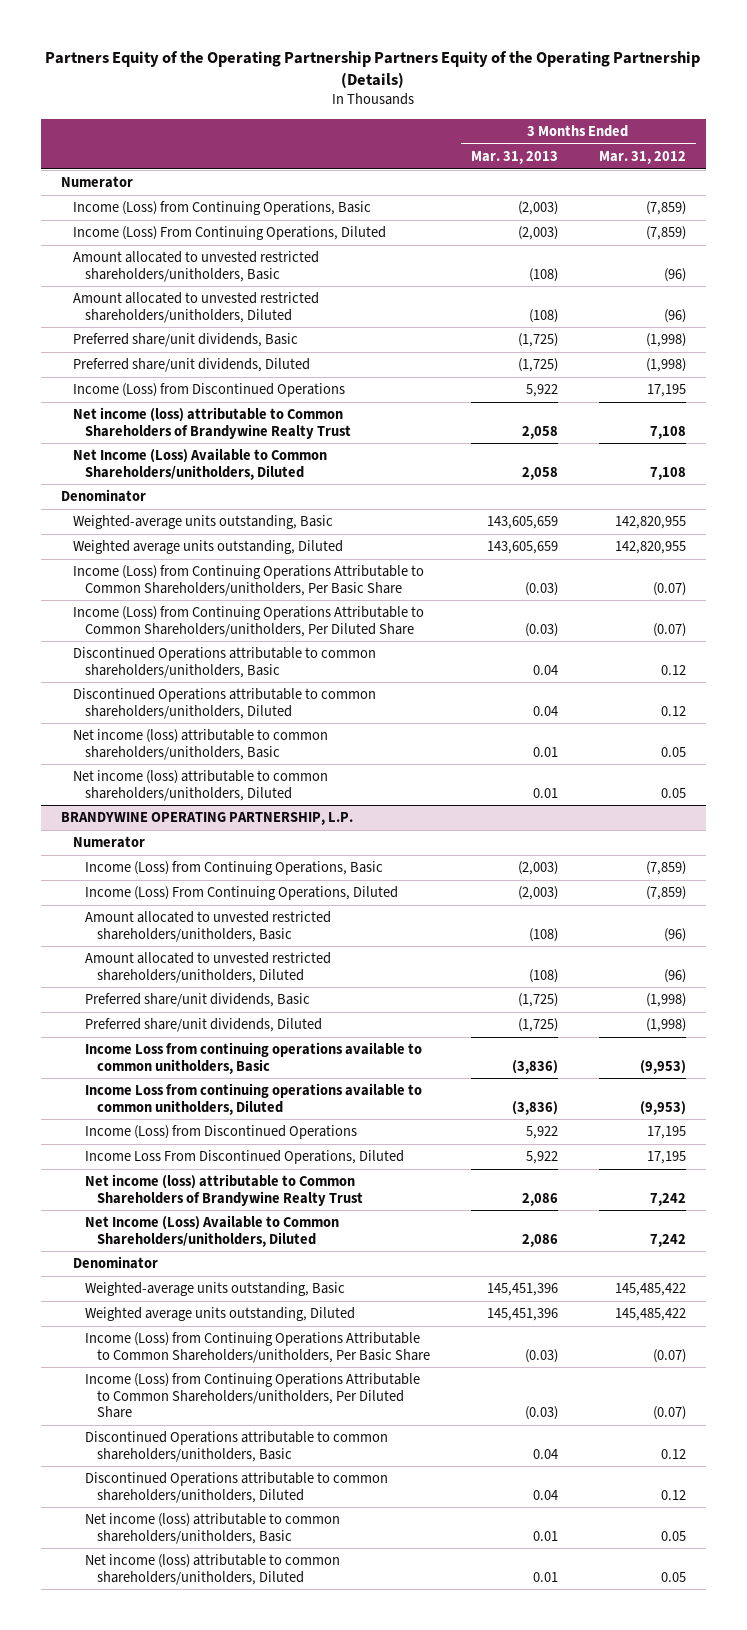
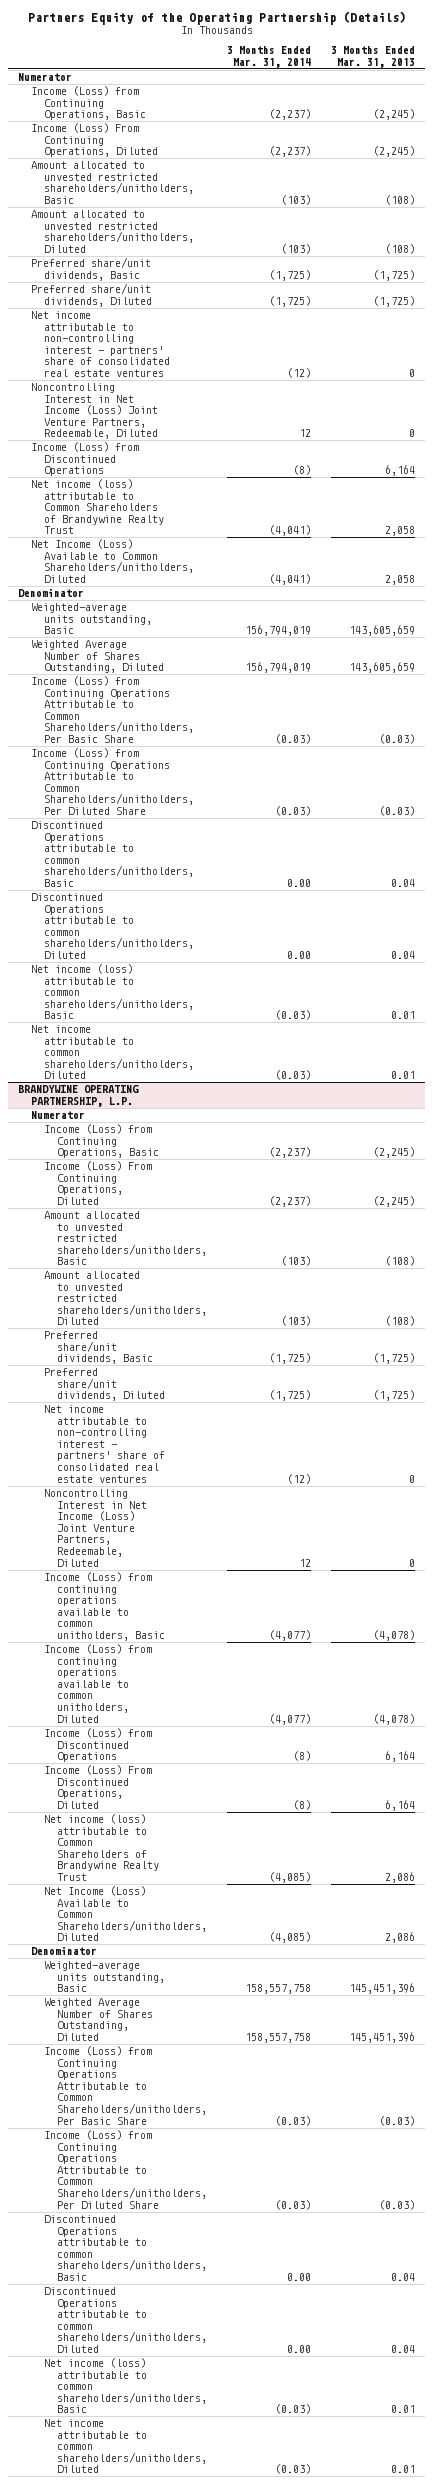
- Partners Equity of the Operating Partnership Partners Equity of the Operating Partnership (Details)
+ Partners Equity of the Operating Partnership (Details)
- | 3 Months Ended Mar. 31, 2013 | 3 Months Ended Mar. 31, 2012
+ | 3 Months Ended Mar. 31, 2014 | 3 Months Ended Mar. 31, 2013
- Income (Loss) from Continuing Operations, Basic | (2,003) | (7,859)
- Income (Loss) From Continuing Operations, Diluted | (2,003) | (7,859)
+ Income (Loss) from Continuing Operations, Basic | (2,237) | (2,245)
+ Income (Loss) From Continuing Operations, Diluted | (2,237) | (2,245)
- Income (Loss) from Discontinued Operations | 5,922 | 17,195
+ Net income attributable to non-controlling interest - partners' share of consolidated real estate ventures | (12) | 0
+ Noncontrolling Interest in Net Income (Loss) Joint Venture Partners, Redeemable, Diluted | 12 | 0
+ Income (Loss) from Discontinued Operations | (8) | 6,164
- Weighted average units outstanding, Diluted | 143,605,659 | 142,820,955
+ Weighted Average Number of Shares Outstanding, Diluted | 156,794,019 | 143,605,659
- Net income (loss) attributable to common shareholders/unitholders, Diluted | 0.01 | 0.05
+ Net income attributable to common shareholders/unitholders, Diluted | (0.03) | 0.01
@ BRANDYWINE OPERATING PARTNERSHIP, L.P.
- Income (Loss) from Continuing Operations, Basic | (2,003) | (7,859)
- Income (Loss) From Continuing Operations, Diluted | (2,003) | (7,859)
+ Income (Loss) from Continuing Operations, Basic | (2,237) | (2,245)
+ Income (Loss) From Continuing Operations, Diluted | (2,237) | (2,245)
- Income Loss from continuing operations available to common unitholders, Basic | (3,836) | (9,953)
- Income Loss from continuing operations available to common unitholders, Diluted | (3,836) | (9,953)
- Income (Loss) from Discontinued Operations | 5,922 | 17,195
- Income Loss From Discontinued Operations, Diluted | 5,922 | 17,195
+ Net income attributable to non-controlling interest - partners' share of consolidated real estate ventures | (12) | 0
+ Noncontrolling Interest in Net Income (Loss) Joint Venture Partners, Redeemable, Diluted | 12 | 0
+ Income (Loss) from continuing operations available to common unitholders, Basic | (4,077) | (4,078)
+ Income (Loss) from continuing operations available to common unitholders, Diluted | (4,077) | (4,078)
+ Income (Loss) from Discontinued Operations | (8) | 6,164
+ Income (Loss) From Discontinued Operations, Diluted | (8) | 6,164
- Weighted average units outstanding, Diluted | 145,451,396 | 145,485,422
+ Weighted Average Number of Shares Outstanding, Diluted | 158,557,758 | 145,451,396
- Net income (loss) attributable to common shareholders/unitholders, Diluted | 0.01 | 0.05
+ Net income attributable to common shareholders/unitholders, Diluted | (0.03) | 0.01

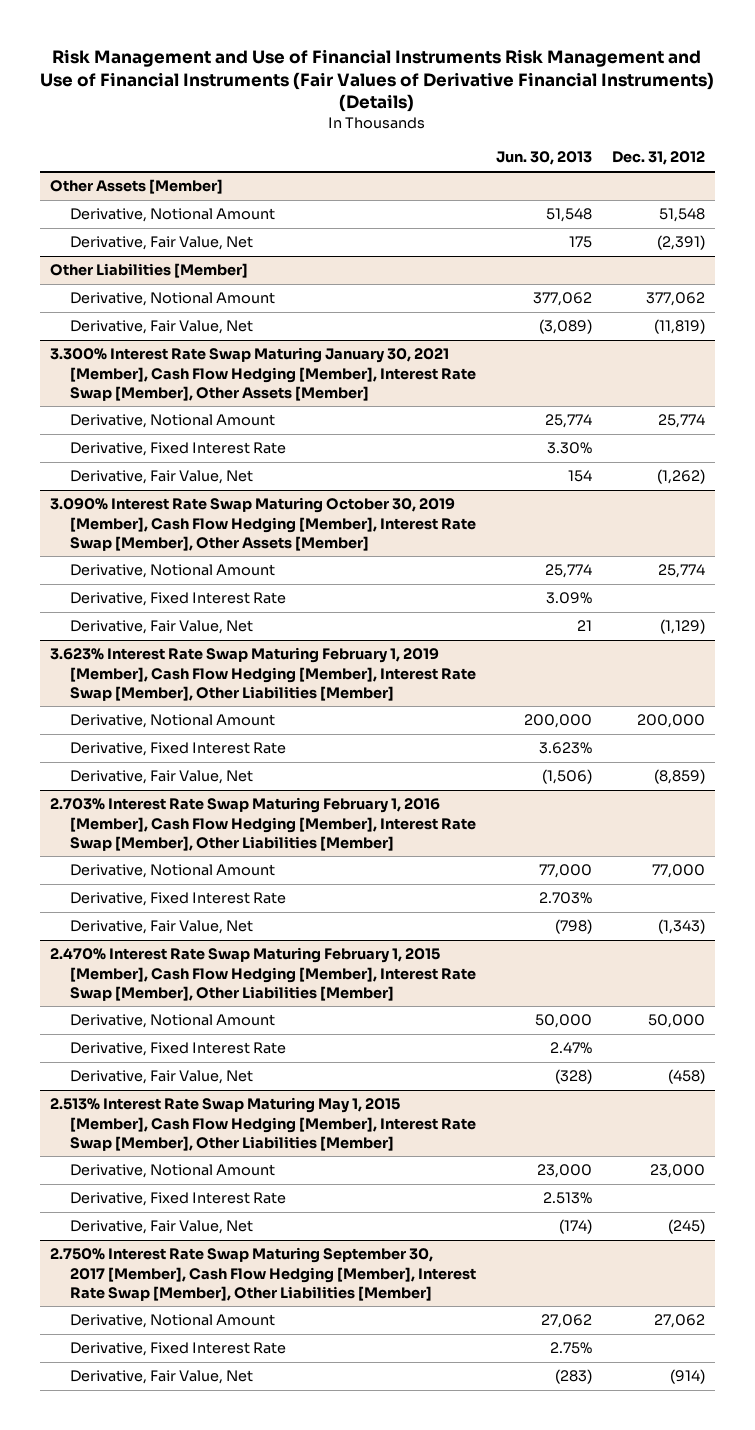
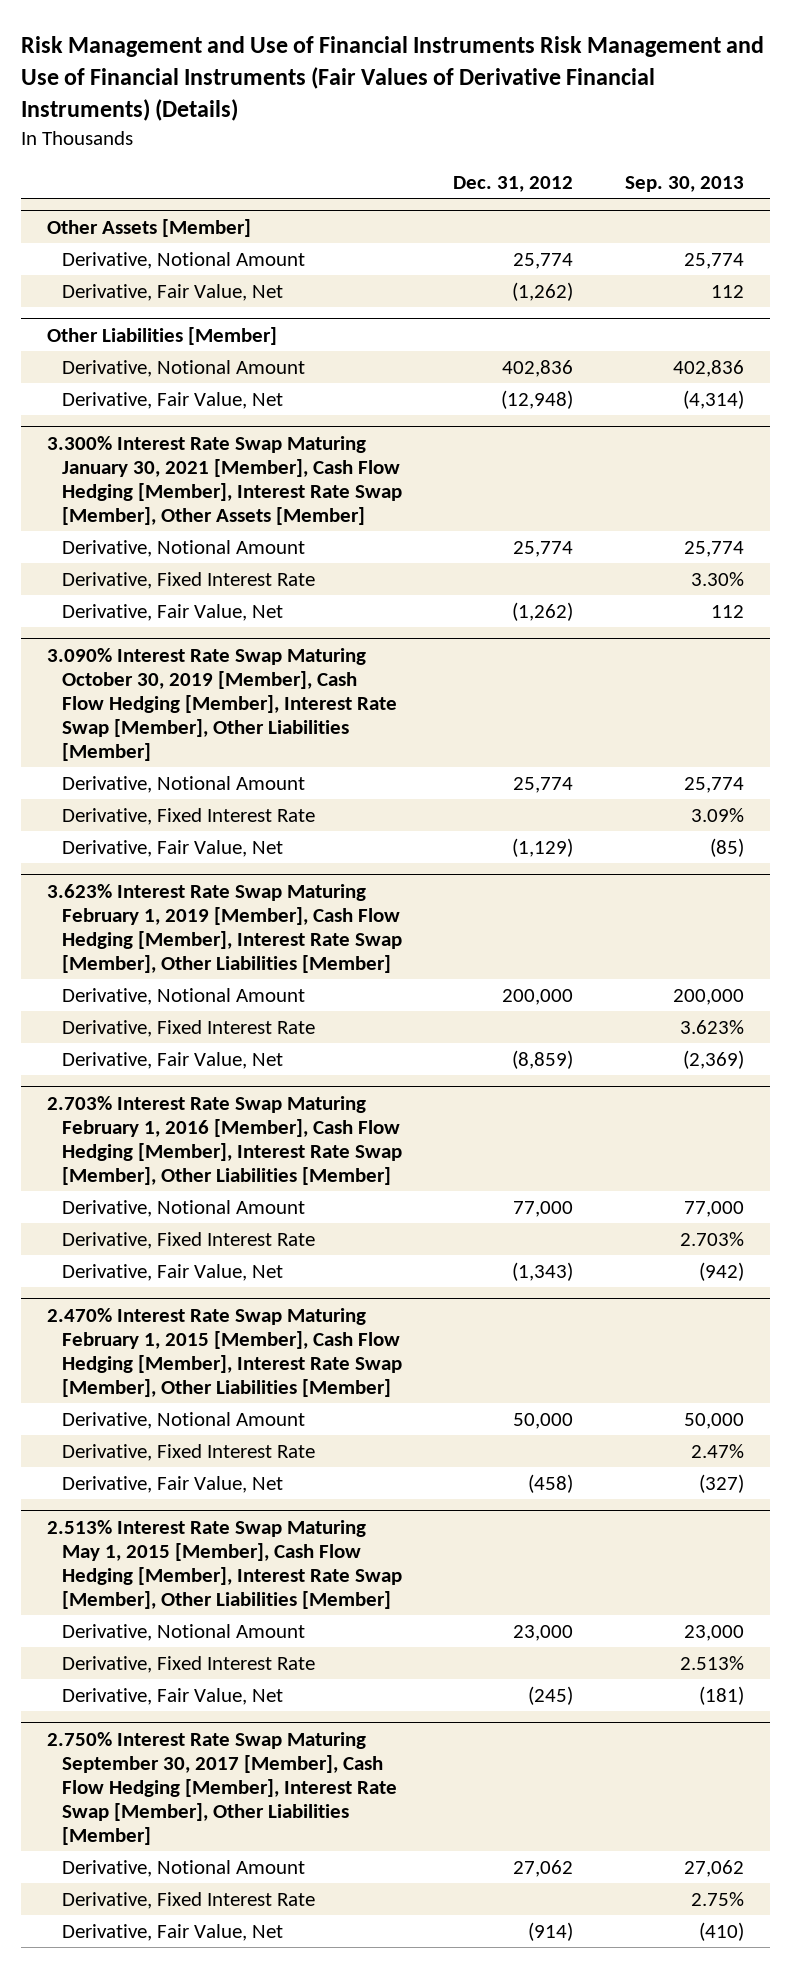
- | Jun. 30, 2013 | Dec. 31, 2012
+ | Dec. 31, 2012 | Sep. 30, 2013
@ Other Assets [Member]
- Derivative, Notional Amount | 51,548 | 51,548
- Derivative, Fair Value, Net | 175 | (2,391)
+ Derivative, Notional Amount | 25,774 | 25,774
+ Derivative, Fair Value, Net | (1,262) | 112
@ Other Liabilities [Member]
- Derivative, Notional Amount | 377,062 | 377,062
- Derivative, Fair Value, Net | (3,089) | (11,819)
+ Derivative, Notional Amount | 402,836 | 402,836
+ Derivative, Fair Value, Net | (12,948) | (4,314)
- 3.090% Interest Rate Swap Maturing October 30, 2019 [Member], Cash Flow Hedging [Member], Interest Rate Swap [Member], Other Assets [Member]
+ 3.090% Interest Rate Swap Maturing October 30, 2019 [Member], Cash Flow Hedging [Member], Interest Rate Swap [Member], Other Liabilities [Member]

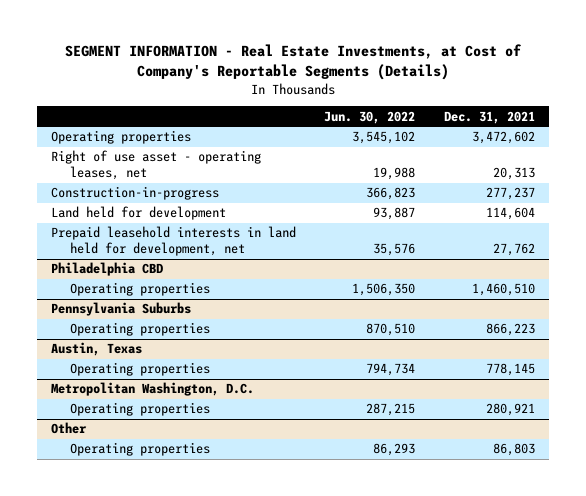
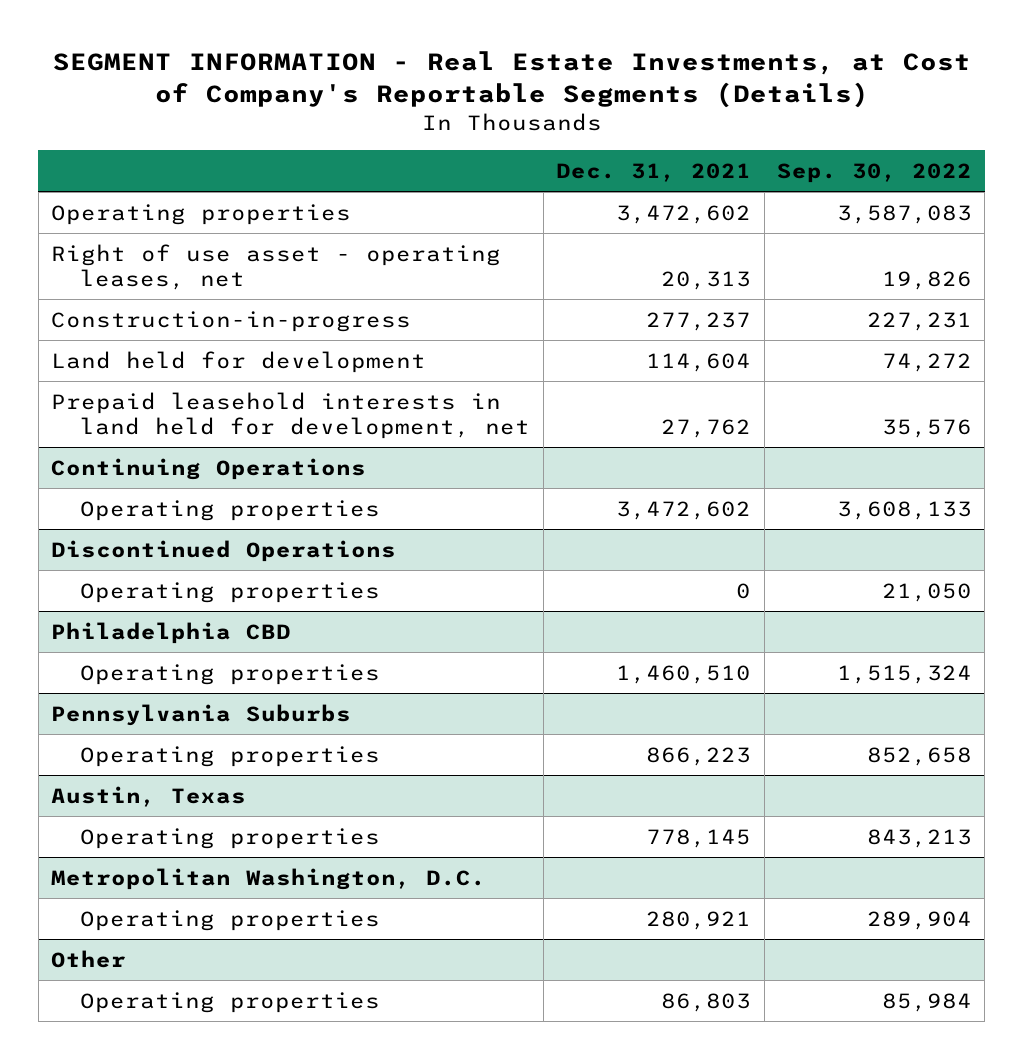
- | Jun. 30, 2022 | Dec. 31, 2021
+ | Dec. 31, 2021 | Sep. 30, 2022
+ Continuing Operations
+ Operating properties | 3,472,602 | 3,608,133
+ Discontinued Operations
+ Operating properties | 0 | 21,050

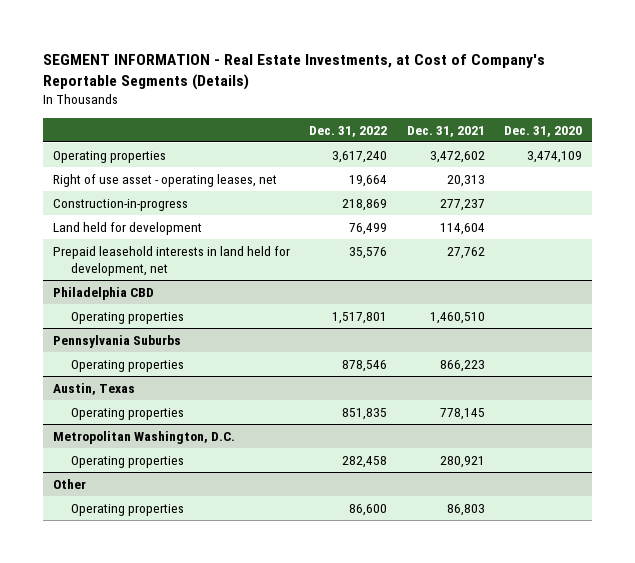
- | Dec. 31, 2021 | Sep. 30, 2022
+ | Dec. 31, 2022 | Dec. 31, 2021 | Dec. 31, 2020
- Continuing Operations
- Operating properties | 3,472,602 | 3,608,133
- Discontinued Operations
- Operating properties | 0 | 21,050

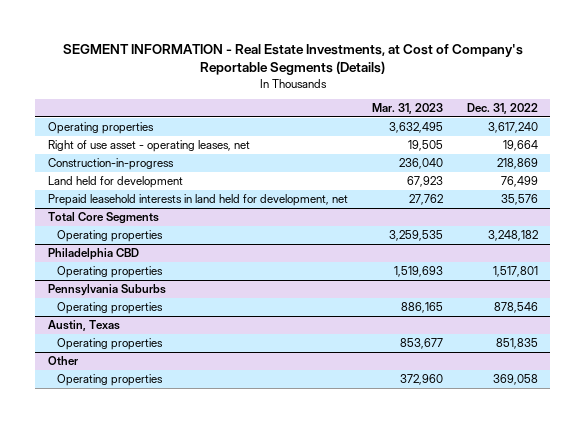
- | Dec. 31, 2022 | Dec. 31, 2021 | Dec. 31, 2020
+ | Mar. 31, 2023 | Dec. 31, 2022
+ Total Core Segments
+ Operating properties | 3,259,535 | 3,248,182
- Metropolitan Washington, D.C.
- Operating properties | 282,458 | 280,921 |
@ Other
- Operating properties | 86,600 | 86,803 |
+ Operating properties | 372,960 | 369,058

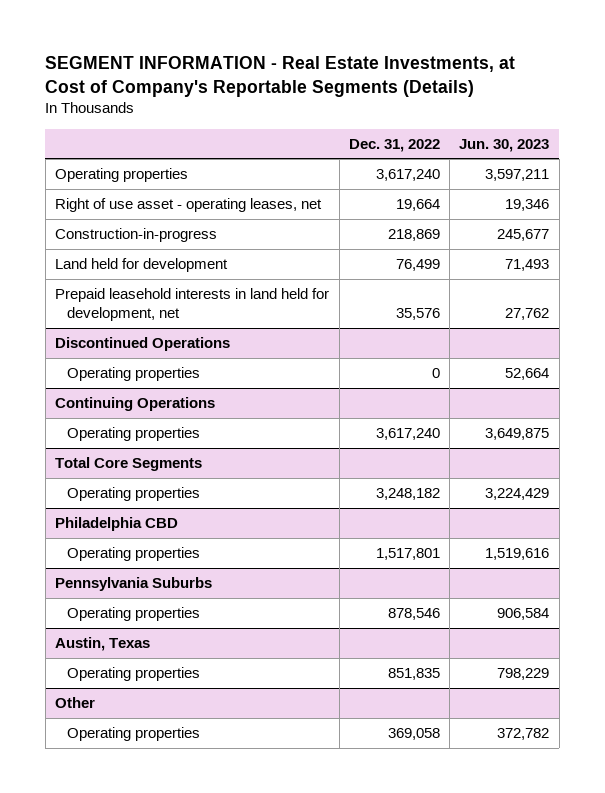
- | Mar. 31, 2023 | Dec. 31, 2022
+ | Dec. 31, 2022 | Jun. 30, 2023
+ Discontinued Operations
+ Operating properties | 0 | 52,664
+ Continuing Operations
+ Operating properties | 3,617,240 | 3,649,875

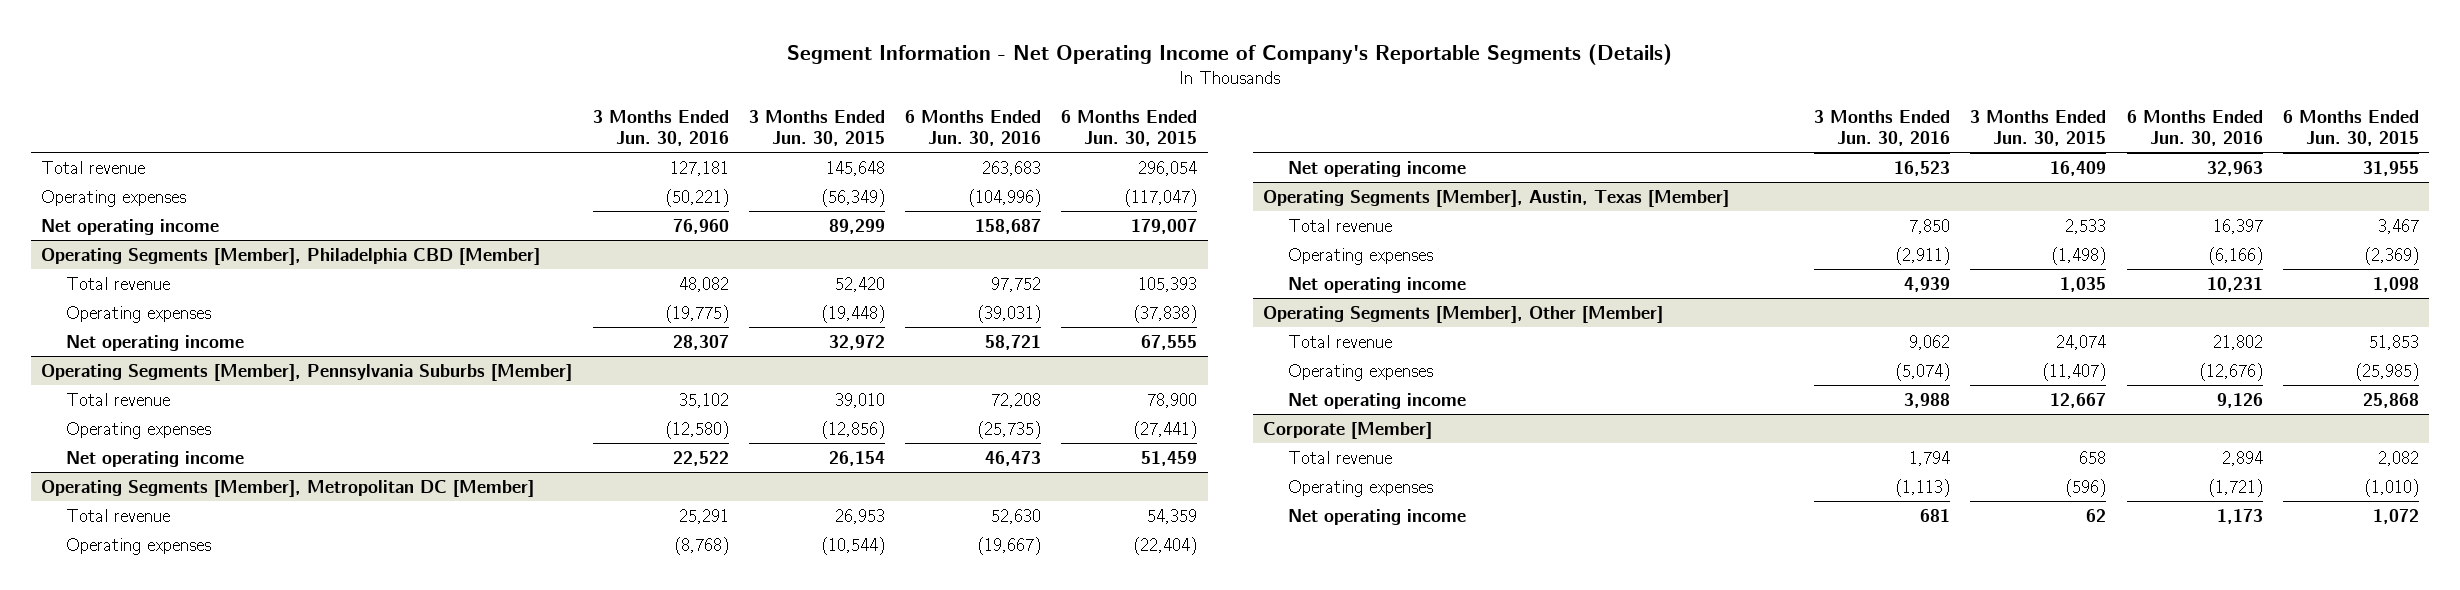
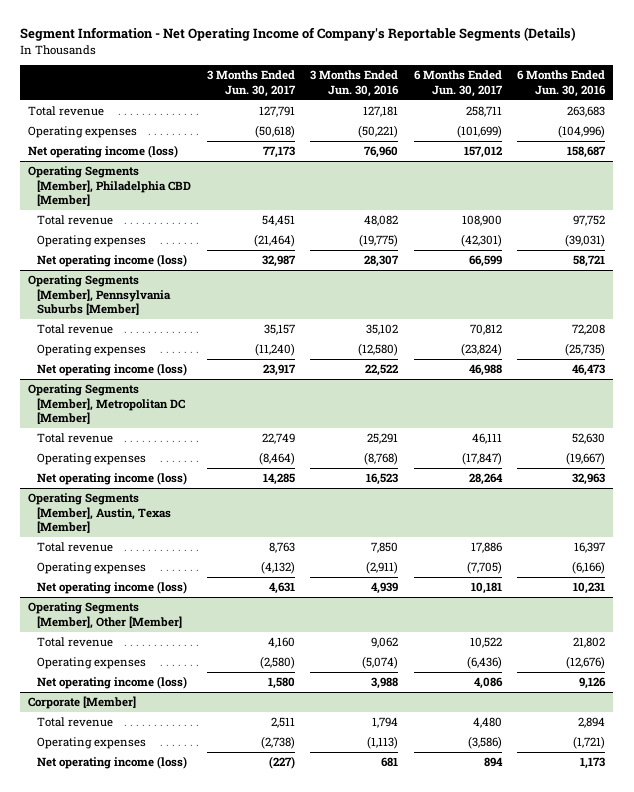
- | 3 Months Ended Jun. 30, 2016 | 3 Months Ended Jun. 30, 2015 | 6 Months Ended Jun. 30, 2016 | 6 Months Ended Jun. 30, 2015
+ | 3 Months Ended Jun. 30, 2017 | 3 Months Ended Jun. 30, 2016 | 6 Months Ended Jun. 30, 2017 | 6 Months Ended Jun. 30, 2016
- Net operating income | 76,960 | 89,299 | 158,687 | 179,007
+ Net operating income (loss) | 77,173 | 76,960 | 157,012 | 158,687
@ Operating Segments [Member], Philadelphia CBD [Member]
- Net operating income | 28,307 | 32,972 | 58,721 | 67,555
+ Net operating income (loss) | 32,987 | 28,307 | 66,599 | 58,721
@ Operating Segments [Member], Pennsylvania Suburbs [Member]
- Net operating income | 22,522 | 26,154 | 46,473 | 51,459
+ Net operating income (loss) | 23,917 | 22,522 | 46,988 | 46,473
@ Operating Segments [Member], Metropolitan DC [Member]
- Net operating income | 16,523 | 16,409 | 32,963 | 31,955
+ Net operating income (loss) | 14,285 | 16,523 | 28,264 | 32,963
@ Operating Segments [Member], Austin, Texas [Member]
- Net operating income | 4,939 | 1,035 | 10,231 | 1,098
+ Net operating income (loss) | 4,631 | 4,939 | 10,181 | 10,231
@ Operating Segments [Member], Other [Member]
- Net operating income | 3,988 | 12,667 | 9,126 | 25,868
+ Net operating income (loss) | 1,580 | 3,988 | 4,086 | 9,126
@ Corporate [Member]
- Net operating income | 681 | 62 | 1,173 | 1,072
+ Net operating income (loss) | (227) | 681 | 894 | 1,173

